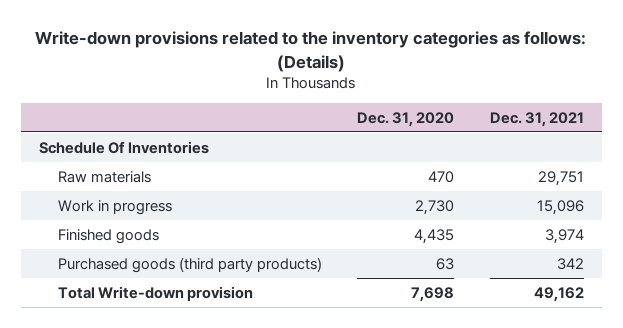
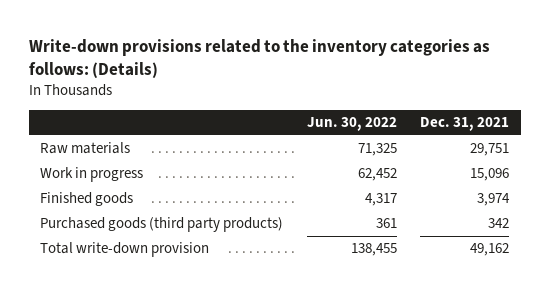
- | Dec. 31, 2020 | Dec. 31, 2021
+ | Jun. 30, 2022 | Dec. 31, 2021
- Schedule Of Inventories
- Total Write-down provision | 7,698 | 49,162
+ Total write-down provision | 138,455 | 49,162

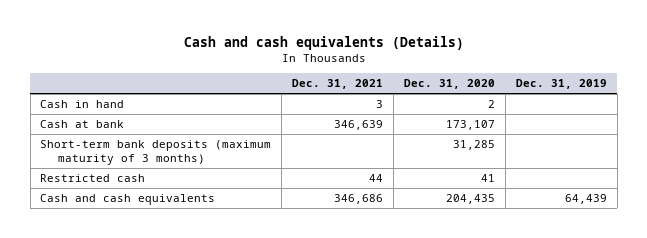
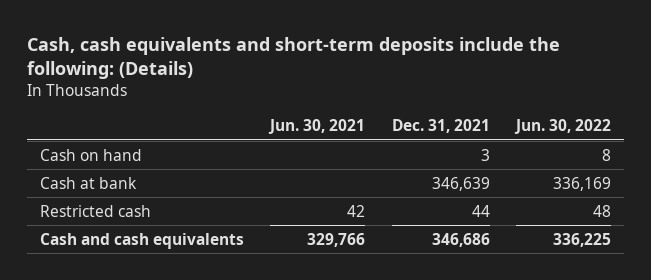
- Cash and cash equivalents (Details)
+ Cash, cash equivalents and short-term deposits include the following: (Details)
- | Dec. 31, 2021 | Dec. 31, 2020 | Dec. 31, 2019
+ | Jun. 30, 2021 | Dec. 31, 2021 | Jun. 30, 2022
- Cash in hand | 3 | 2 |
+ Cash on hand | | 3 | 8
- Short-term bank deposits (maximum maturity of 3 months) | | 31,285 |

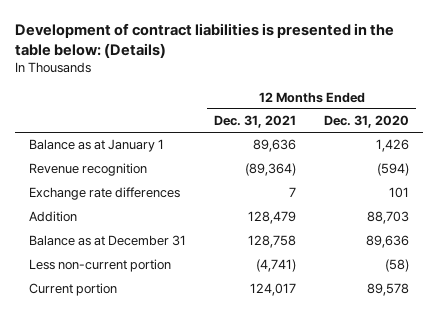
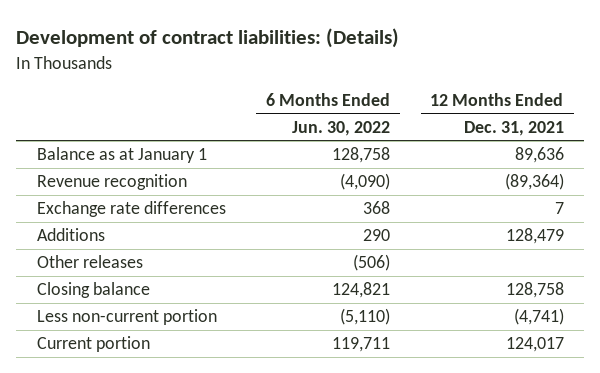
- Development of contract liabilities is presented in the table below: (Details)
+ Development of contract liabilities: (Details)
- | 12 Months Ended Dec. 31, 2021 | 12 Months Ended Dec. 31, 2020
+ | 6 Months Ended Jun. 30, 2022 | 12 Months Ended Dec. 31, 2021
- Addition | 128,479 | 88,703
- Balance as at December 31 | 128,758 | 89,636
+ Additions | 290 | 128,479
+ Other releases | (506) |
+ Closing balance | 124,821 | 128,758

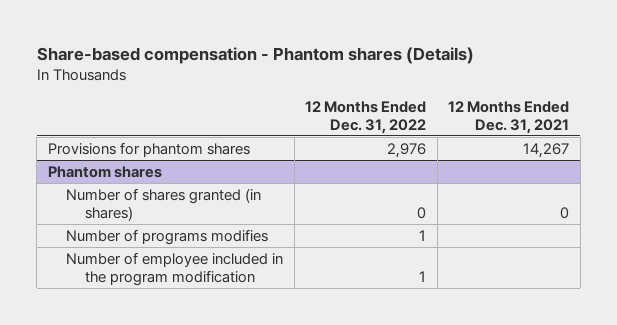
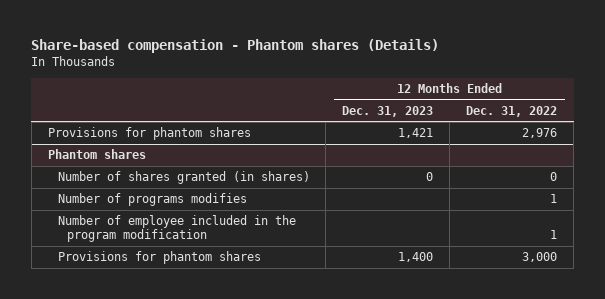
- | 12 Months Ended Dec. 31, 2022 | 12 Months Ended Dec. 31, 2021
+ | 12 Months Ended Dec. 31, 2023 | 12 Months Ended Dec. 31, 2022
@ Phantom shares
+ Provisions for phantom shares | 1,400 | 3,000

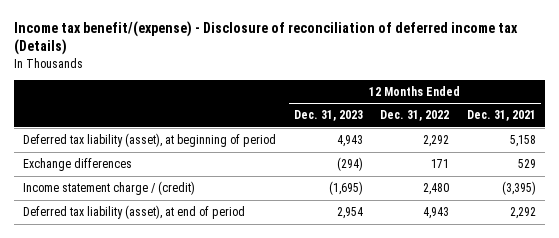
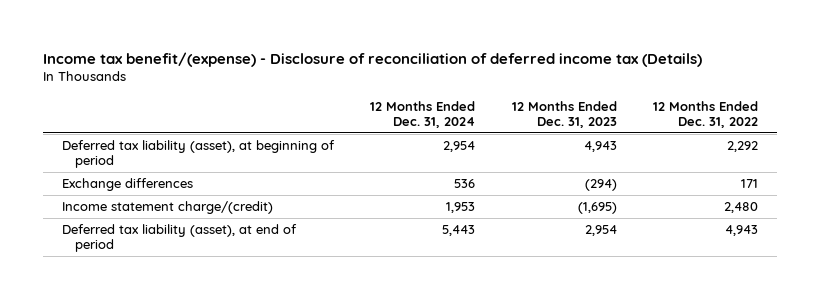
- | 12 Months Ended Dec. 31, 2023 | 12 Months Ended Dec. 31, 2022 | 12 Months Ended Dec. 31, 2021
+ | 12 Months Ended Dec. 31, 2024 | 12 Months Ended Dec. 31, 2023 | 12 Months Ended Dec. 31, 2022
- Income statement charge / (credit) | (1,695) | 2,480 | (3,395)
+ Income statement charge/(credit) | 1,953 | (1,695) | 2,480

